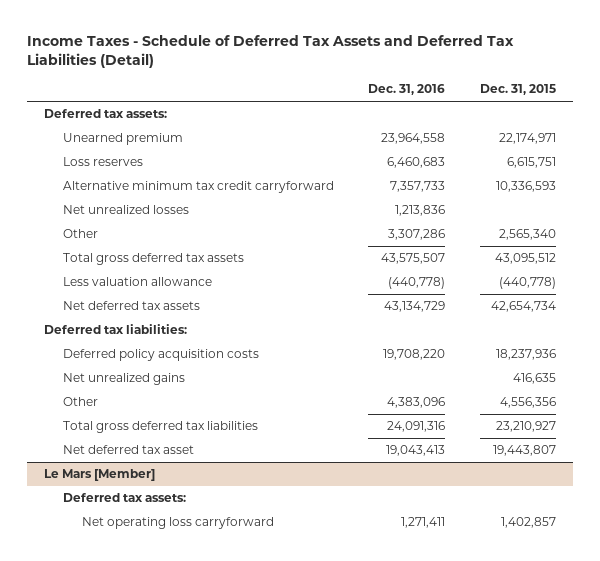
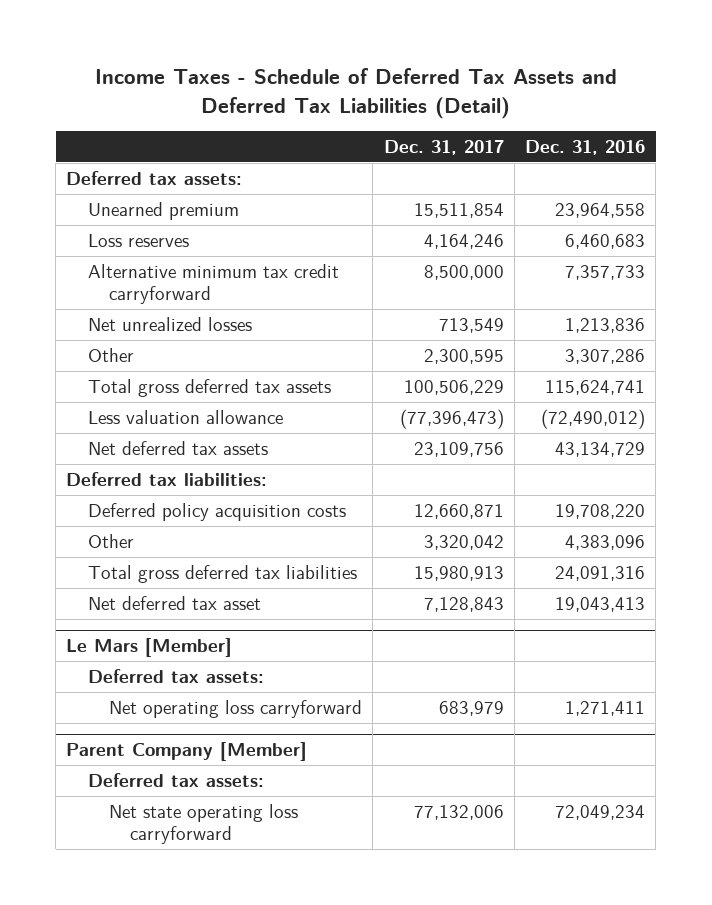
- | Dec. 31, 2016 | Dec. 31, 2015
+ | Dec. 31, 2017 | Dec. 31, 2016
- Total gross deferred tax assets | 43,575,507 | 43,095,512
- Less valuation allowance | (440,778) | (440,778)
+ Total gross deferred tax assets | 100,506,229 | 115,624,741
+ Less valuation allowance | (77,396,473) | (72,490,012)
- Net unrealized gains | | 416,635
+ Parent Company [Member]
+ Deferred tax assets:
+ Net state operating loss carryforward | 77,132,006 | 72,049,234

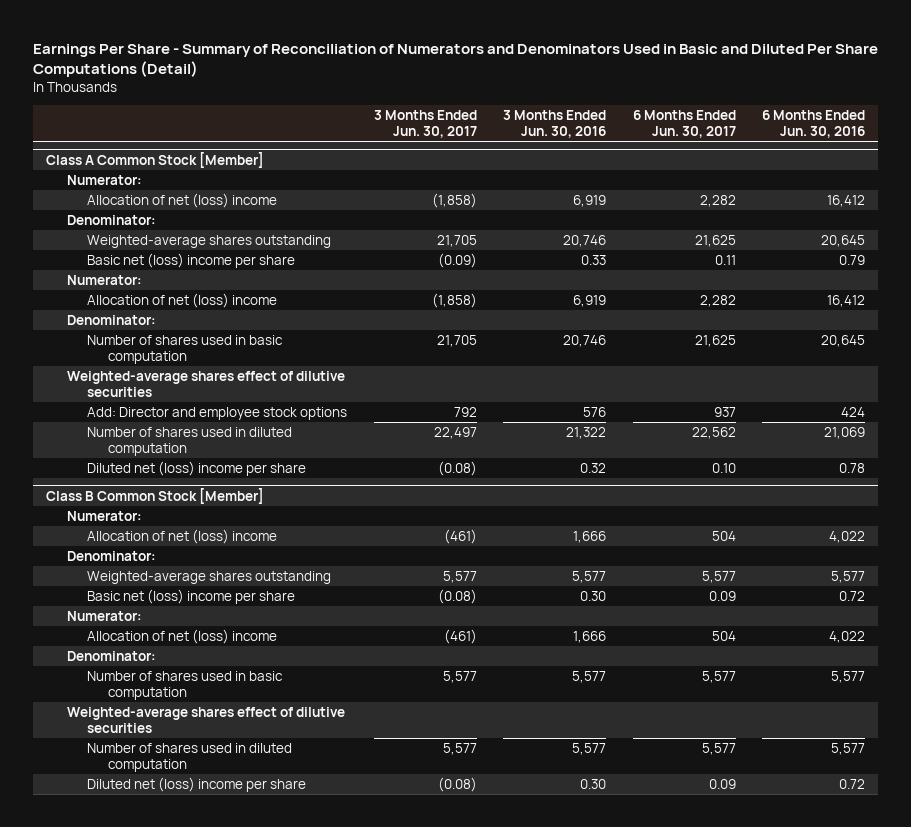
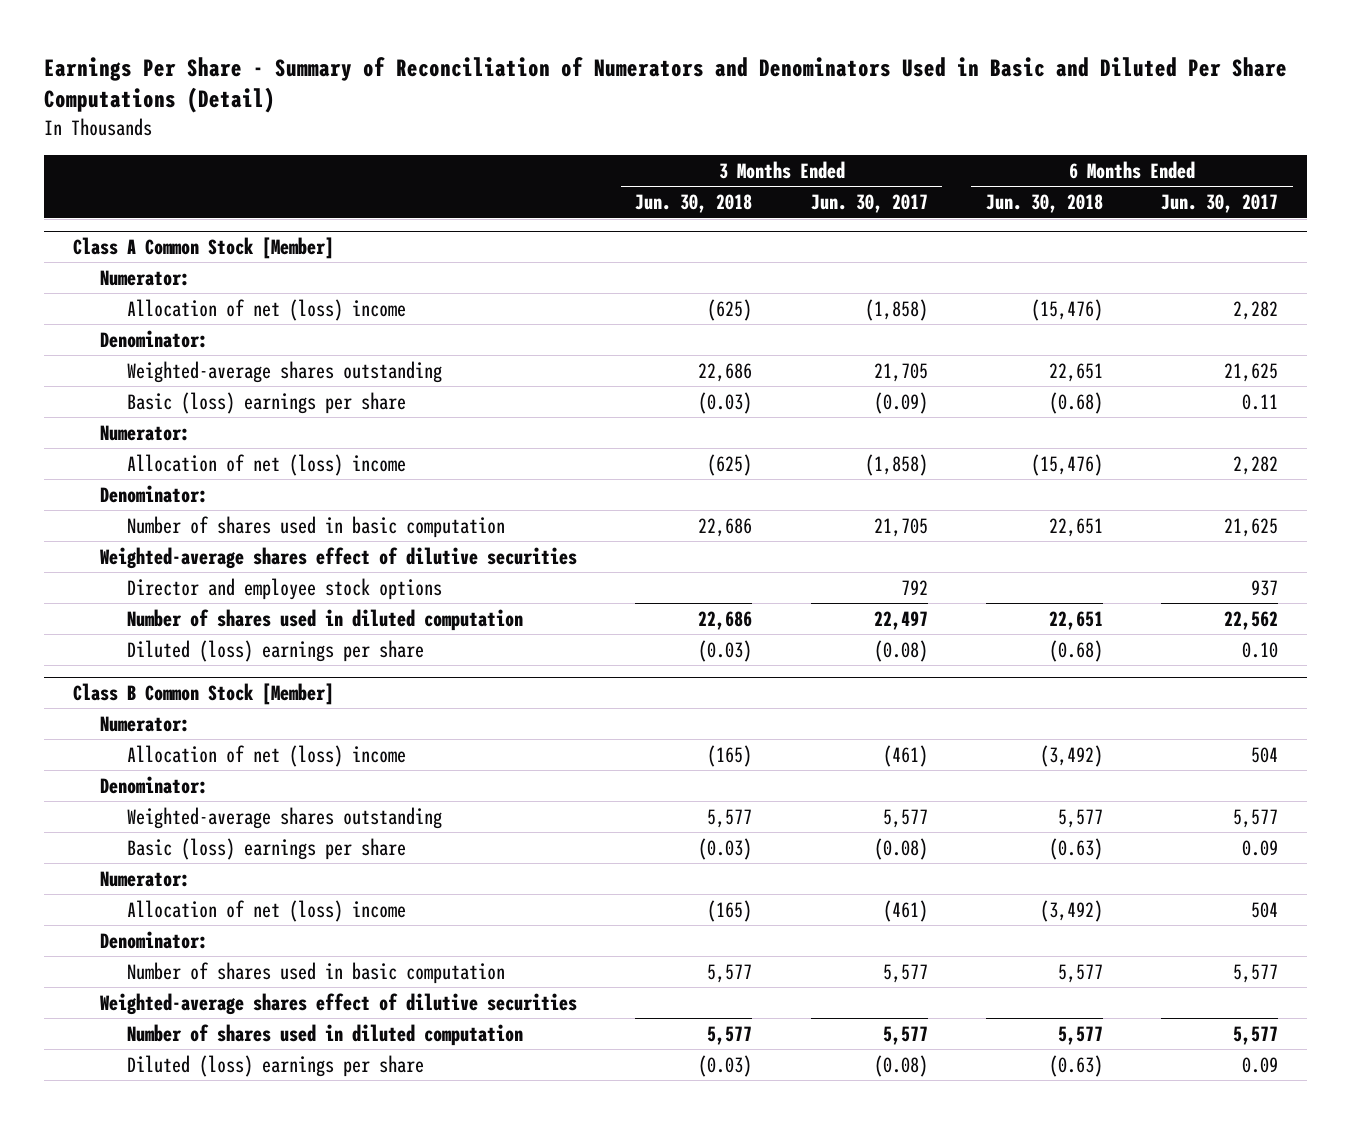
- | 3 Months Ended Jun. 30, 2017 | 3 Months Ended Jun. 30, 2016 | 6 Months Ended Jun. 30, 2017 | 6 Months Ended Jun. 30, 2016
+ | 3 Months Ended Jun. 30, 2018 | 3 Months Ended Jun. 30, 2017 | 6 Months Ended Jun. 30, 2018 | 6 Months Ended Jun. 30, 2017
@ Class A Common Stock [Member]
- Basic net (loss) income per share | (0.09) | 0.33 | 0.11 | 0.79
+ Basic (loss) earnings per share | (0.03) | (0.09) | (0.68) | 0.11
- Add: Director and employee stock options | 792 | 576 | 937 | 424
+ Director and employee stock options | | 792 | | 937
- Diluted net (loss) income per share | (0.08) | 0.32 | 0.10 | 0.78
+ Diluted (loss) earnings per share | (0.03) | (0.08) | (0.68) | 0.10
@ Class B Common Stock [Member]
- Basic net (loss) income per share | (0.08) | 0.30 | 0.09 | 0.72
+ Basic (loss) earnings per share | (0.03) | (0.08) | (0.63) | 0.09
- Diluted net (loss) income per share | (0.08) | 0.30 | 0.09 | 0.72
+ Diluted (loss) earnings per share | (0.03) | (0.08) | (0.63) | 0.09

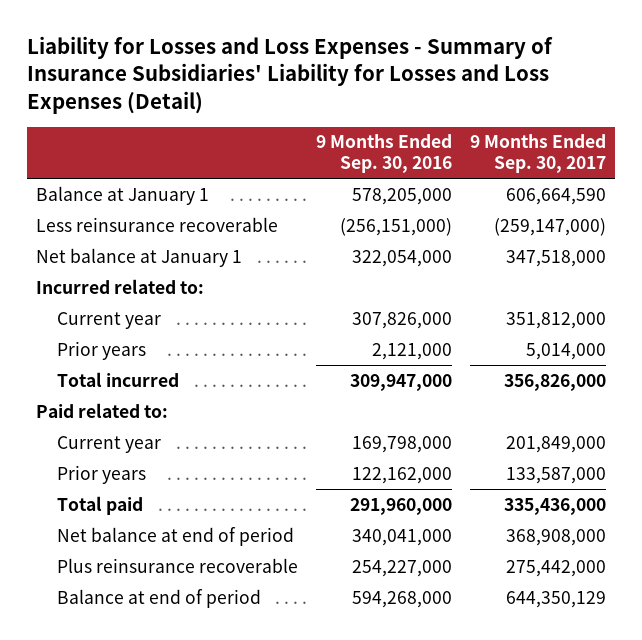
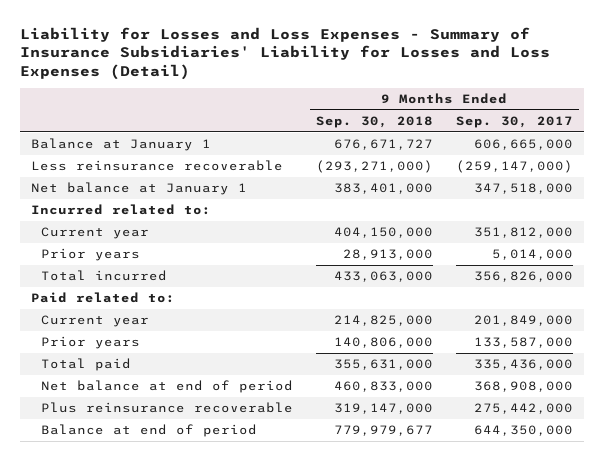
- | 9 Months Ended Sep. 30, 2016 | 9 Months Ended Sep. 30, 2017
+ | 9 Months Ended Sep. 30, 2018 | 9 Months Ended Sep. 30, 2017
- Balance at January 1 | 578,205,000 | 606,664,590
+ Balance at January 1 | 676,671,727 | 606,665,000
- Balance at end of period | 594,268,000 | 644,350,129
+ Balance at end of period | 779,979,677 | 644,350,000

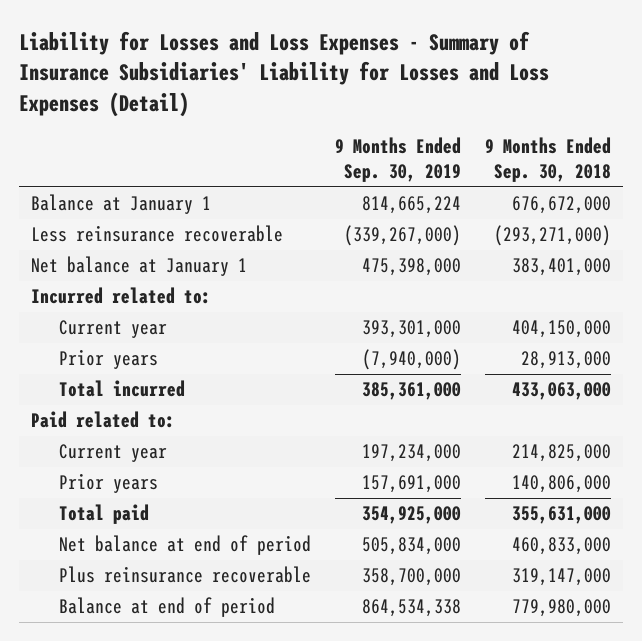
- | 9 Months Ended Sep. 30, 2018 | 9 Months Ended Sep. 30, 2017
+ | 9 Months Ended Sep. 30, 2019 | 9 Months Ended Sep. 30, 2018
- Balance at January 1 | 676,671,727 | 606,665,000
+ Balance at January 1 | 814,665,224 | 676,672,000
- Balance at end of period | 779,979,677 | 644,350,000
+ Balance at end of period | 864,534,338 | 779,980,000

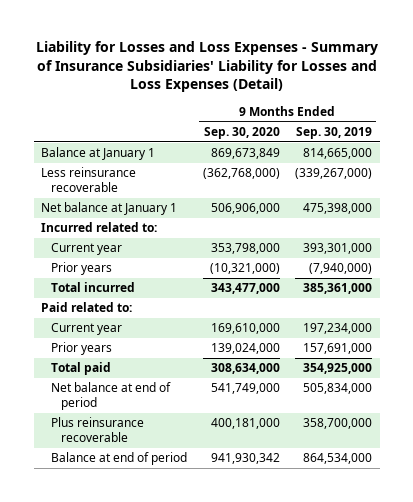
- | 9 Months Ended Sep. 30, 2019 | 9 Months Ended Sep. 30, 2018
+ | 9 Months Ended Sep. 30, 2020 | 9 Months Ended Sep. 30, 2019
- Balance at January 1 | 814,665,224 | 676,672,000
+ Balance at January 1 | 869,673,849 | 814,665,000
- Balance at end of period | 864,534,338 | 779,980,000
+ Balance at end of period | 941,930,342 | 864,534,000

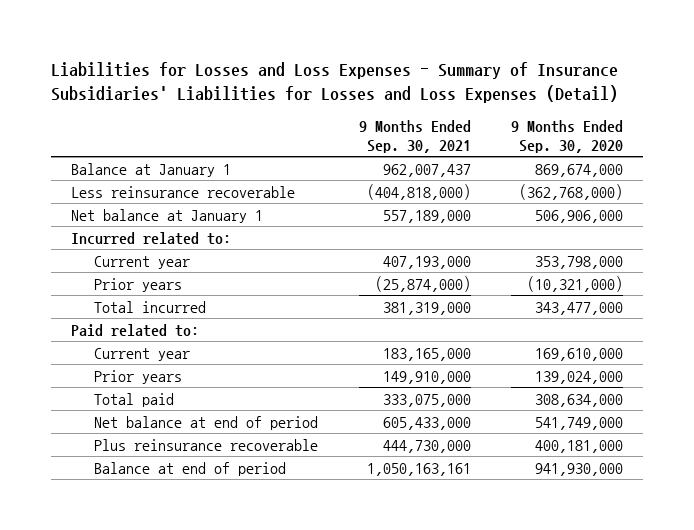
- Liability for Losses and Loss Expenses - Summary of Insurance Subsidiaries' Liability for Losses and Loss Expenses (Detail)
+ Liabilities for Losses and Loss Expenses - Summary of Insurance Subsidiaries' Liabilities for Losses and Loss Expenses (Detail)
- | 9 Months Ended Sep. 30, 2020 | 9 Months Ended Sep. 30, 2019
+ | 9 Months Ended Sep. 30, 2021 | 9 Months Ended Sep. 30, 2020
- Balance at January 1 | 869,673,849 | 814,665,000
+ Balance at January 1 | 962,007,437 | 869,674,000
- Balance at end of period | 941,930,342 | 864,534,000
+ Balance at end of period | 1,050,163,161 | 941,930,000

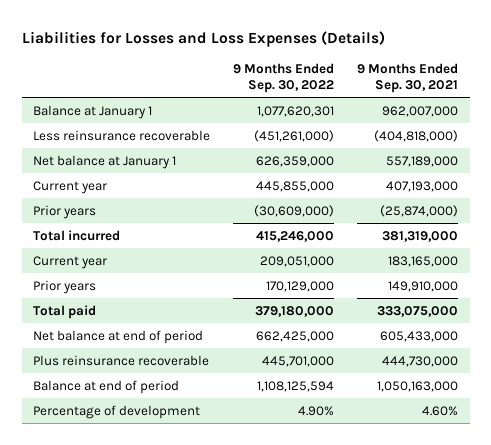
- Liabilities for Losses and Loss Expenses - Summary of Insurance Subsidiaries' Liabilities for Losses and Loss Expenses (Detail)
+ Liabilities for Losses and Loss Expenses (Details)
- | 9 Months Ended Sep. 30, 2021 | 9 Months Ended Sep. 30, 2020
+ | 9 Months Ended Sep. 30, 2022 | 9 Months Ended Sep. 30, 2021
- Balance at January 1 | 962,007,437 | 869,674,000
+ Balance at January 1 | 1,077,620,301 | 962,007,000
- Incurred related to:
- Paid related to:
- Balance at end of period | 1,050,163,161 | 941,930,000
+ Balance at end of period | 1,108,125,594 | 1,050,163,000
+ Percentage of development | 4.90% | 4.60%

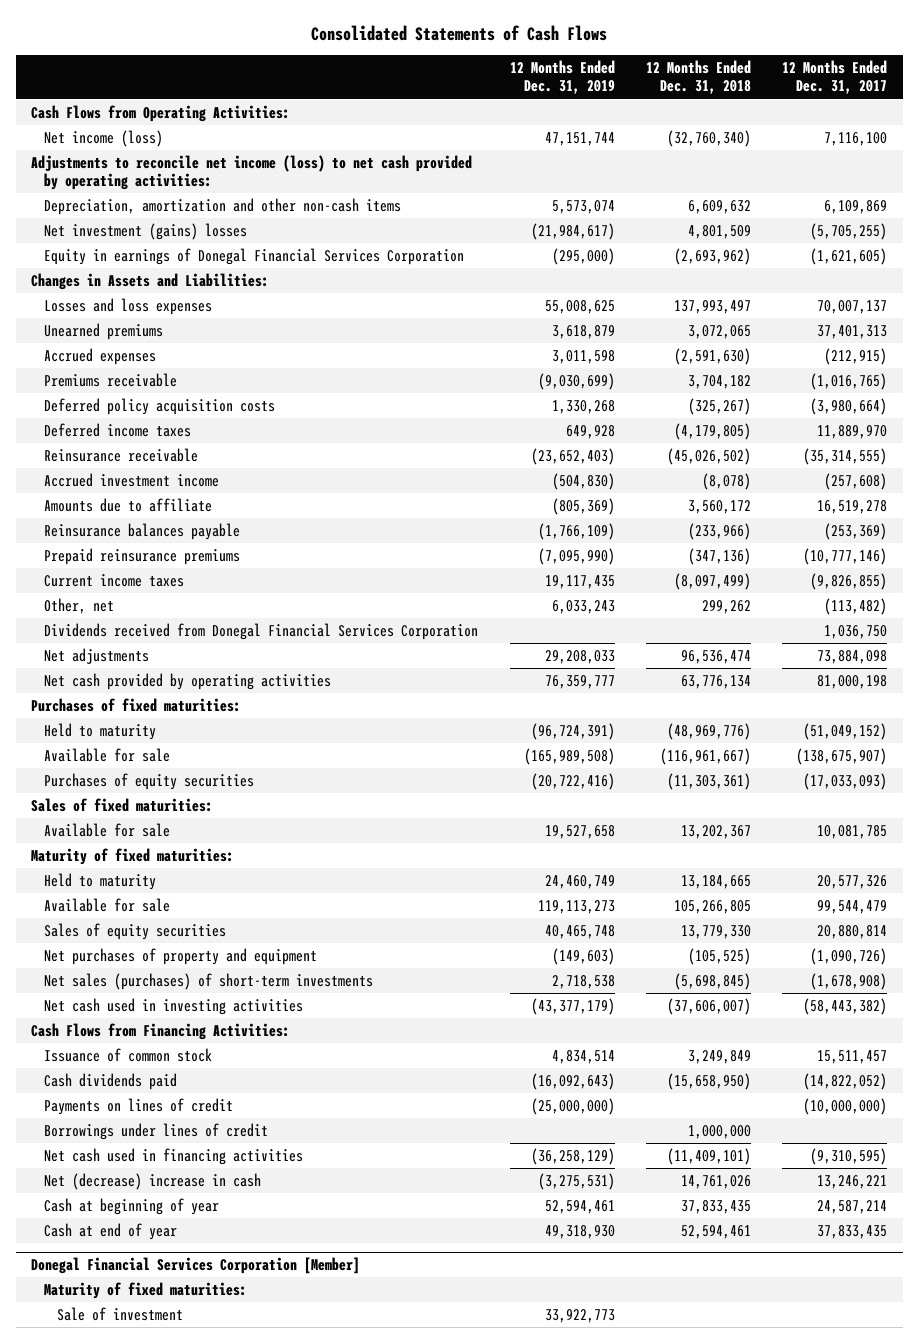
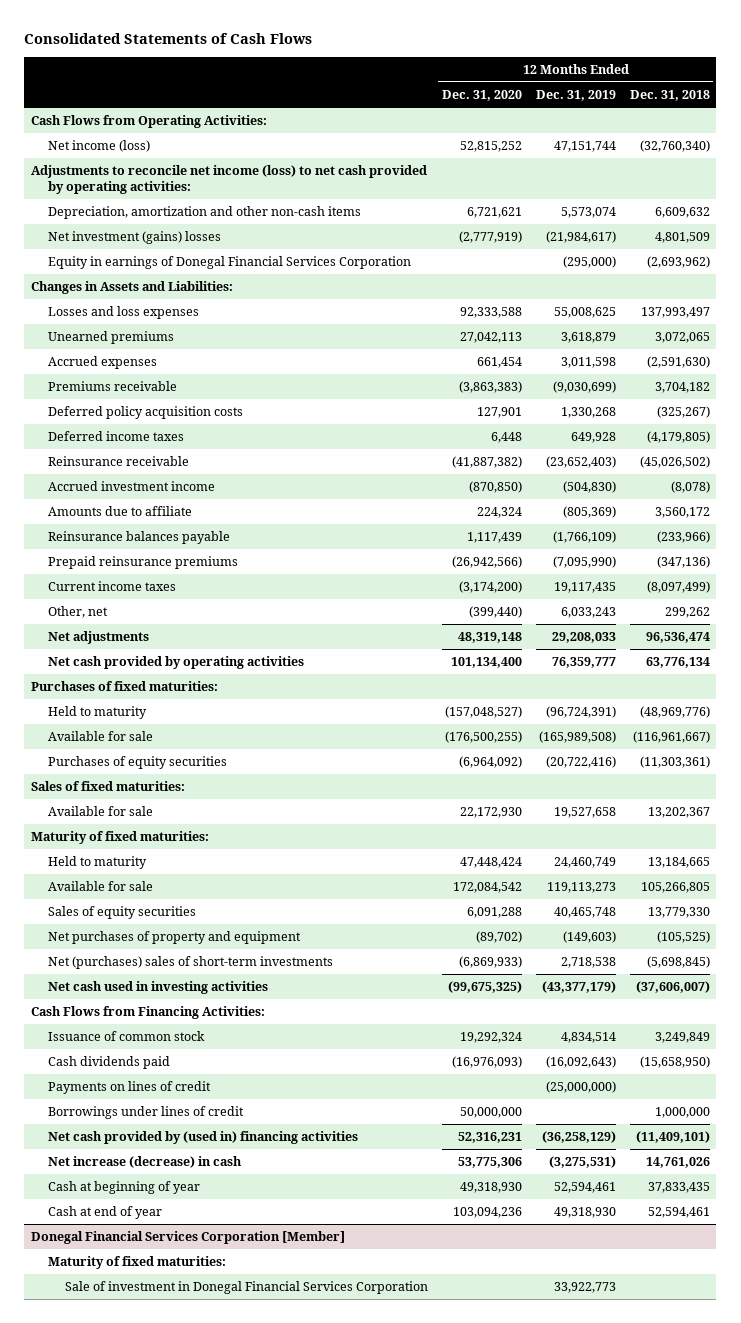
- | 12 Months Ended Dec. 31, 2019 | 12 Months Ended Dec. 31, 2018 | 12 Months Ended Dec. 31, 2017
+ | 12 Months Ended Dec. 31, 2020 | 12 Months Ended Dec. 31, 2019 | 12 Months Ended Dec. 31, 2018
- Dividends received from Donegal Financial Services Corporation | | | 1,036,750
- Net sales (purchases) of short-term investments | 2,718,538 | (5,698,845) | (1,678,908)
+ Net (purchases) sales of short-term investments | (6,869,933) | 2,718,538 | (5,698,845)
- Net cash used in financing activities | (36,258,129) | (11,409,101) | (9,310,595)
- Net (decrease) increase in cash | (3,275,531) | 14,761,026 | 13,246,221
+ Net cash provided by (used in) financing activities | 52,316,231 | (36,258,129) | (11,409,101)
+ Net increase (decrease) in cash | 53,775,306 | (3,275,531) | 14,761,026
@ Donegal Financial Services Corporation [Member]
- Sale of investment | 33,922,773 | |
+ Sale of investment in Donegal Financial Services Corporation | | 33,922,773 |

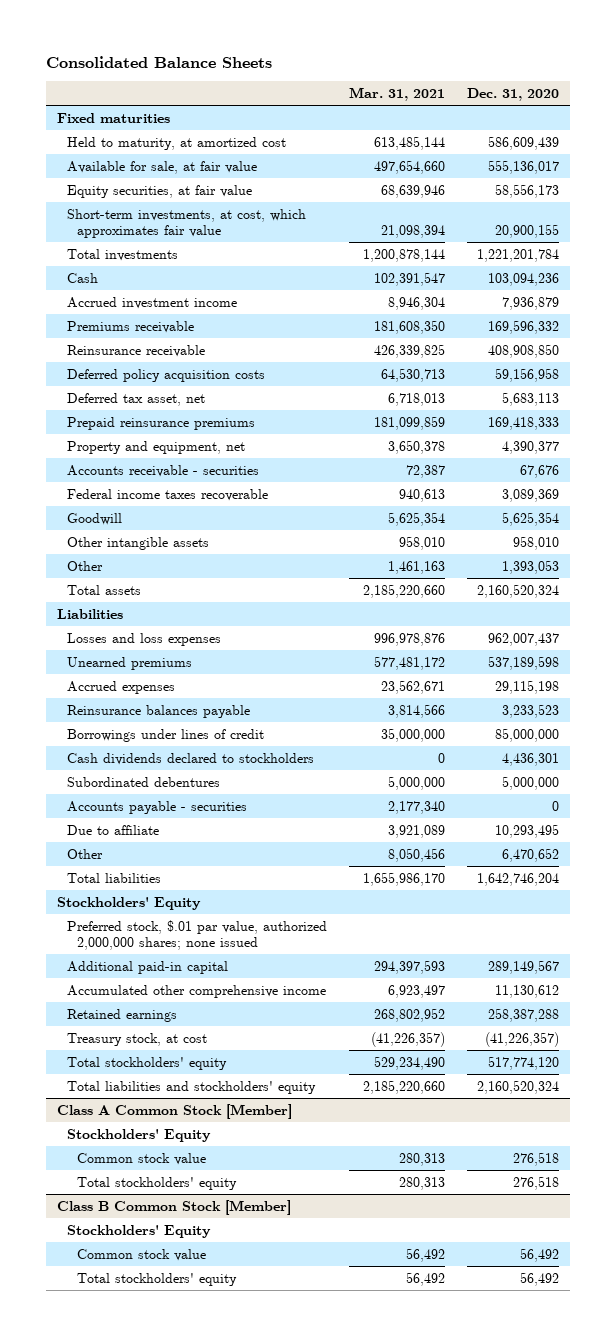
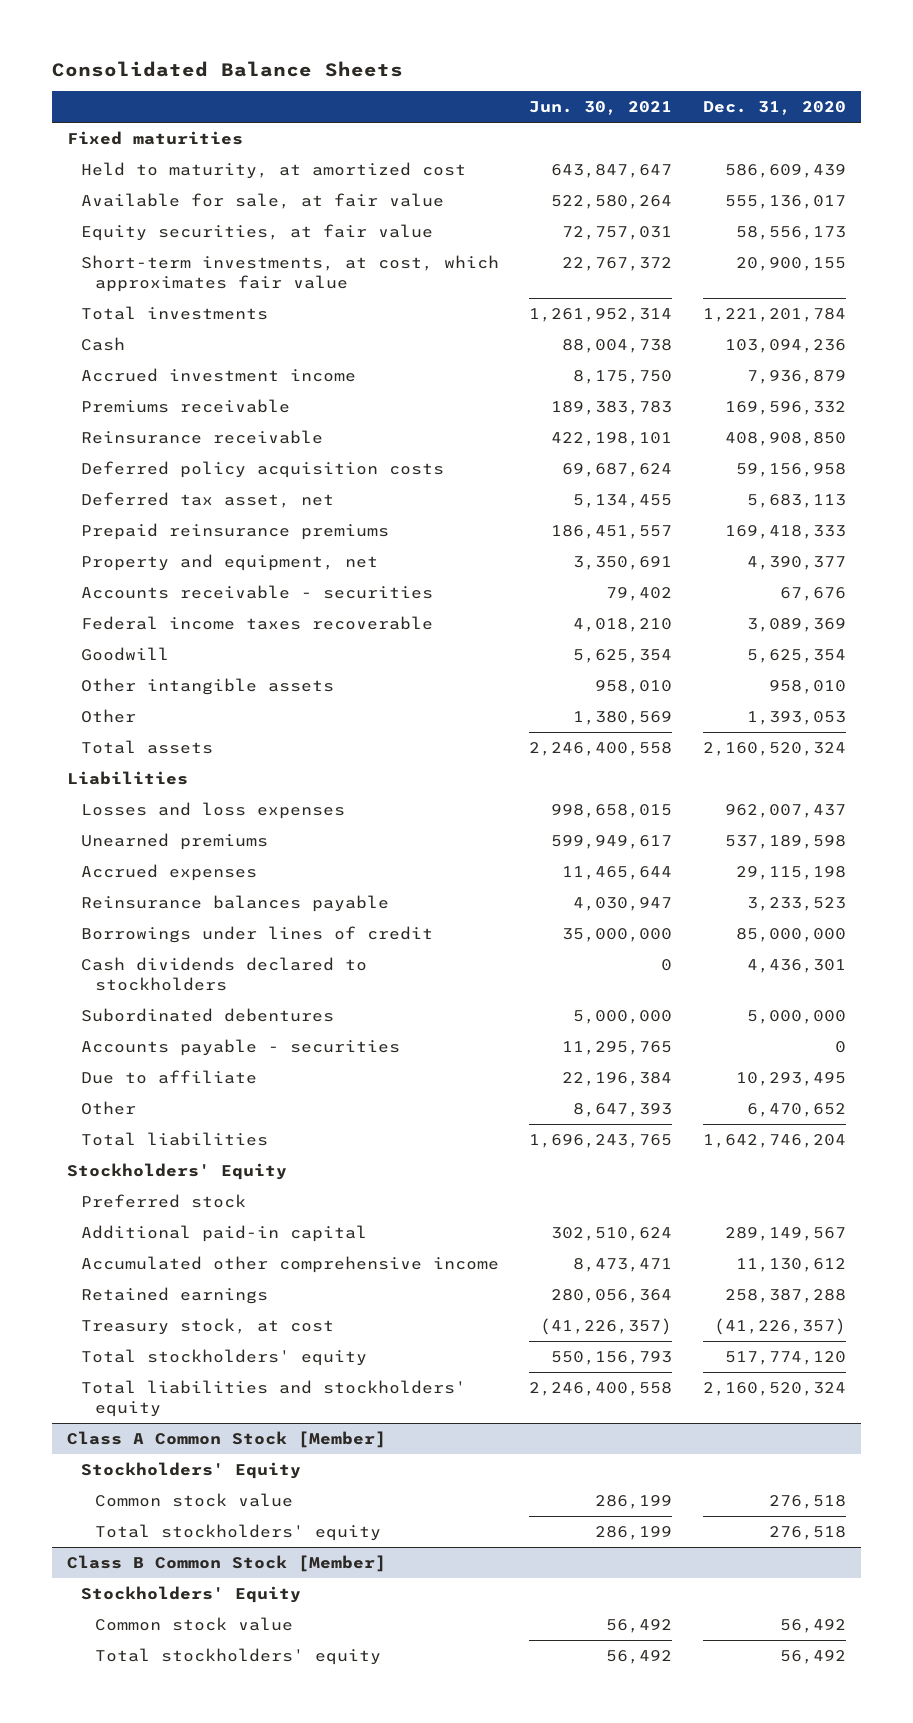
- | Mar. 31, 2021 | Dec. 31, 2020
+ | Jun. 30, 2021 | Dec. 31, 2020
- Preferred stock, $.01 par value, authorized 2,000,000 shares; none issued
+ Preferred stock

